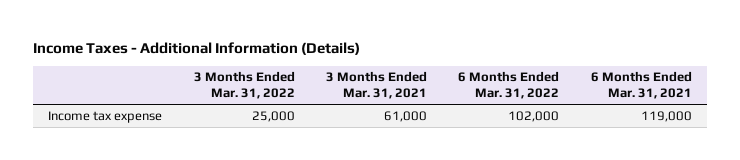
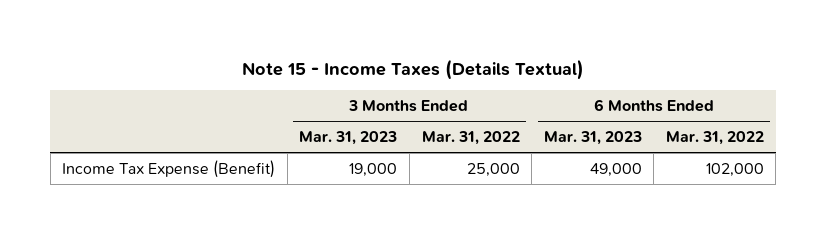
- Income Taxes - Additional Information (Details)
+ Note 15 - Income Taxes (Details Textual)
- | 3 Months Ended Mar. 31, 2022 | 3 Months Ended Mar. 31, 2021 | 6 Months Ended Mar. 31, 2022 | 6 Months Ended Mar. 31, 2021
+ | 3 Months Ended Mar. 31, 2023 | 3 Months Ended Mar. 31, 2022 | 6 Months Ended Mar. 31, 2023 | 6 Months Ended Mar. 31, 2022
- Income tax expense | 25,000 | 61,000 | 102,000 | 119,000
+ Income Tax Expense (Benefit) | 19,000 | 25,000 | 49,000 | 102,000

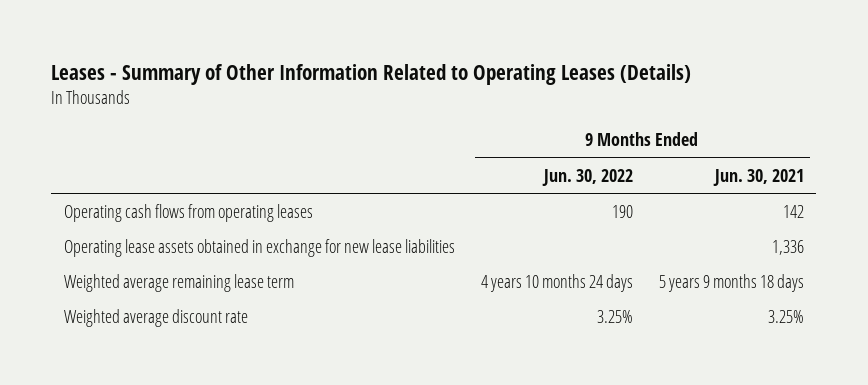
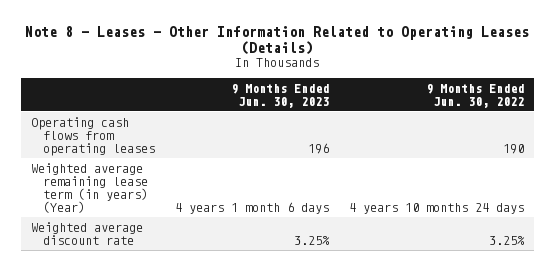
- Leases - Summary of Other Information Related to Operating Leases (Details)
+ Note 8 - Leases - Other Information Related to Operating Leases (Details)
- | 9 Months Ended Jun. 30, 2022 | 9 Months Ended Jun. 30, 2021
+ | 9 Months Ended Jun. 30, 2023 | 9 Months Ended Jun. 30, 2022
- Operating lease assets obtained in exchange for new lease liabilities | | 1,336
- Weighted average remaining lease term | 4 years 10 months 24 days | 5 years 9 months 18 days
+ Weighted average remaining lease term (in years) (Year) | 4 years 1 month 6 days | 4 years 10 months 24 days

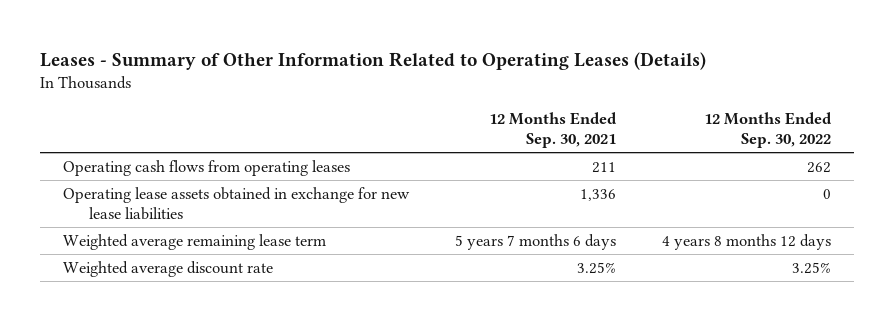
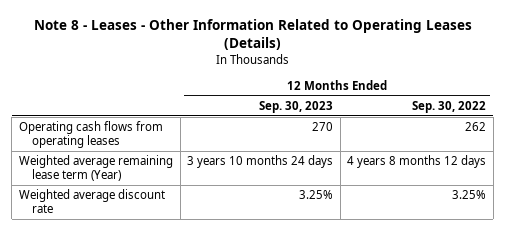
- Leases - Summary of Other Information Related to Operating Leases (Details)
+ Note 8 - Leases - Other Information Related to Operating Leases (Details)
- | 12 Months Ended Sep. 30, 2021 | 12 Months Ended Sep. 30, 2022
+ | 12 Months Ended Sep. 30, 2023 | 12 Months Ended Sep. 30, 2022
- Operating lease assets obtained in exchange for new lease liabilities | 1,336 | 0
- Weighted average remaining lease term | 5 years 7 months 6 days | 4 years 8 months 12 days
+ Weighted average remaining lease term (Year) | 3 years 10 months 24 days | 4 years 8 months 12 days

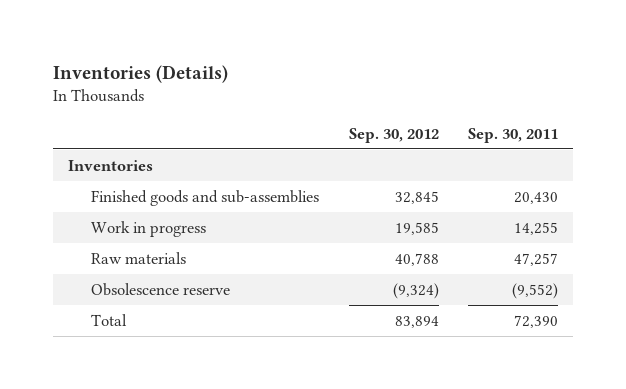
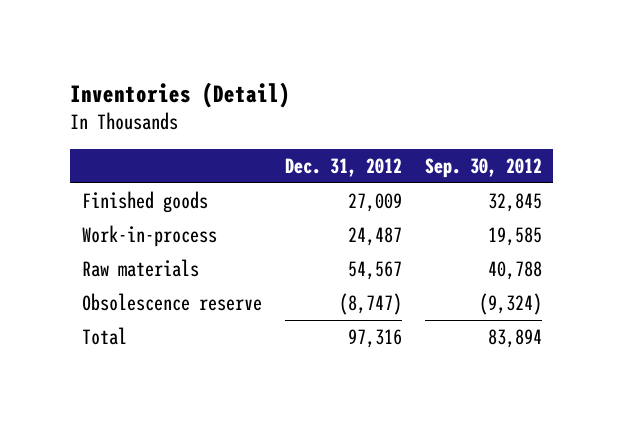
- Inventories (Details)
+ Inventories (Detail)
- | Sep. 30, 2012 | Sep. 30, 2011
+ | Dec. 31, 2012 | Sep. 30, 2012
- Inventories
- Finished goods and sub-assemblies | 32,845 | 20,430
- Work in progress | 19,585 | 14,255
+ Finished goods | 27,009 | 32,845
+ Work-in-process | 24,487 | 19,585

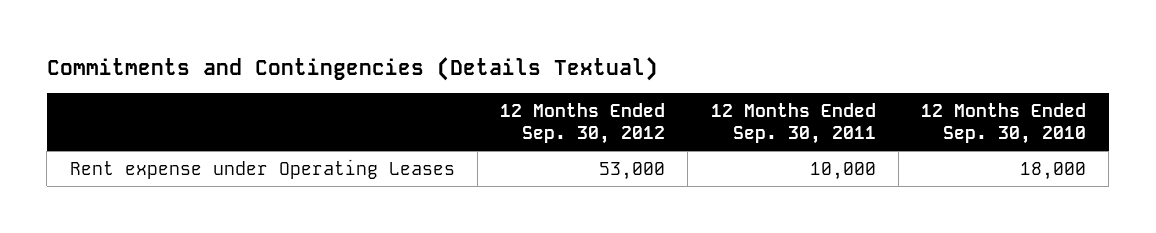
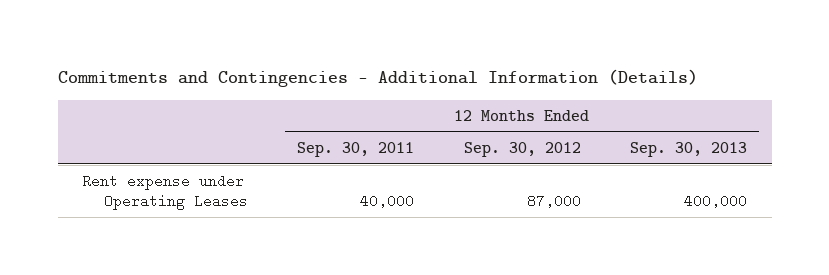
- Commitments and Contingencies (Details Textual)
+ Commitments and Contingencies - Additional Information (Details)
- | 12 Months Ended Sep. 30, 2012 | 12 Months Ended Sep. 30, 2011 | 12 Months Ended Sep. 30, 2010
+ | 12 Months Ended Sep. 30, 2011 | 12 Months Ended Sep. 30, 2012 | 12 Months Ended Sep. 30, 2013
- Rent expense under Operating Leases | 53,000 | 10,000 | 18,000
+ Rent expense under Operating Leases | 40,000 | 87,000 | 400,000

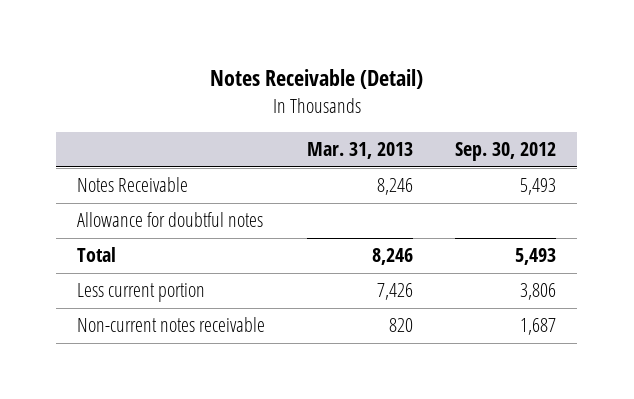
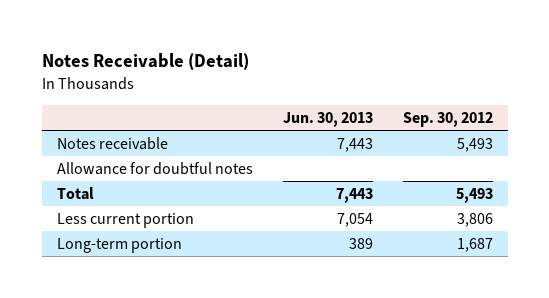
- | Mar. 31, 2013 | Sep. 30, 2012
+ | Jun. 30, 2013 | Sep. 30, 2012
- Notes Receivable | 8,246 | 5,493
+ Notes receivable | 7,443 | 5,493
- Non-current notes receivable | 820 | 1,687
+ Long-term portion | 389 | 1,687

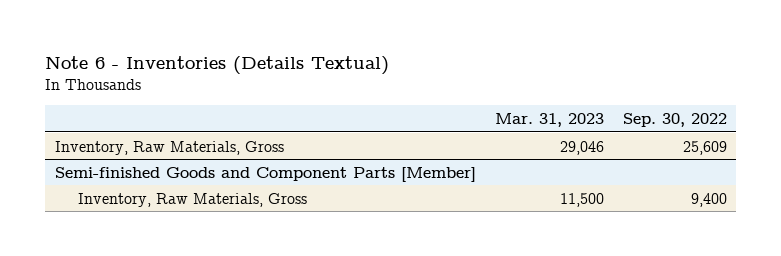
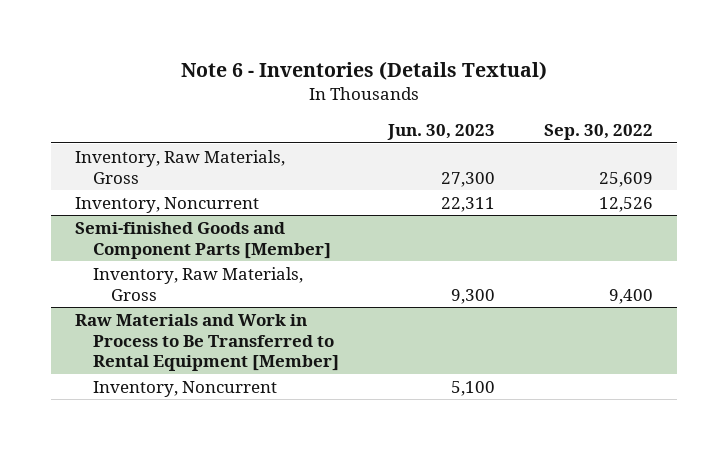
- | Mar. 31, 2023 | Sep. 30, 2022
+ | Jun. 30, 2023 | Sep. 30, 2022
+ Inventory, Noncurrent | 22,311 | 12,526
+ Raw Materials and Work in Process to Be Transferred to Rental Equipment [Member]
+ Inventory, Noncurrent | 5,100 |

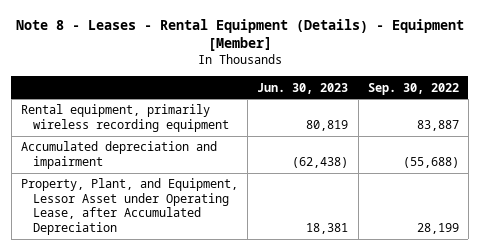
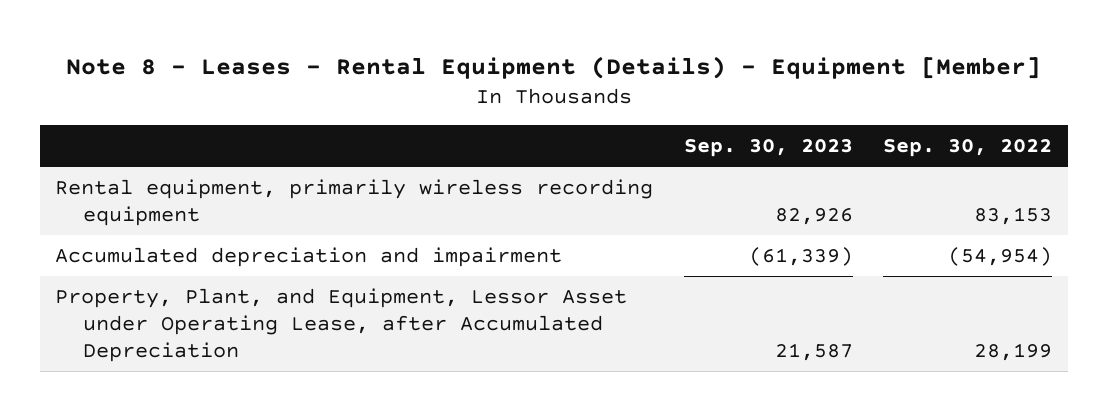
- | Jun. 30, 2023 | Sep. 30, 2022
+ | Sep. 30, 2023 | Sep. 30, 2022
- Rental equipment, primarily wireless recording equipment | 80,819 | 83,887
- Accumulated depreciation and impairment | (62,438) | (55,688)
+ Rental equipment, primarily wireless recording equipment | 82,926 | 83,153
+ Accumulated depreciation and impairment | (61,339) | (54,954)

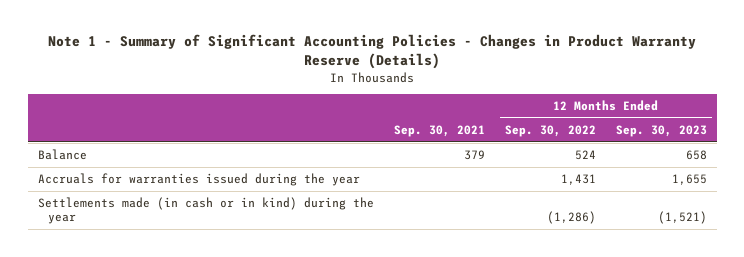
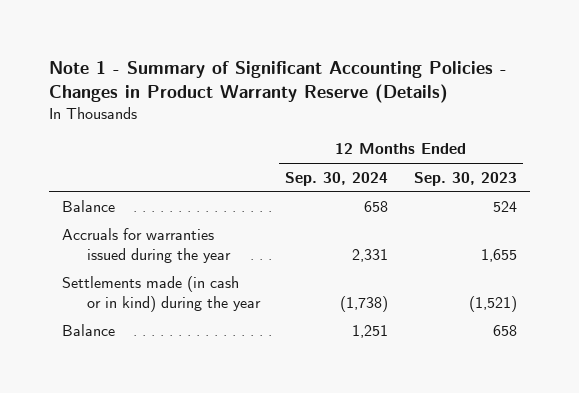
- | Sep. 30, 2021 | 12 Months Ended Sep. 30, 2022 | 12 Months Ended Sep. 30, 2023
+ | 12 Months Ended Sep. 30, 2024 | 12 Months Ended Sep. 30, 2023
+ Balance | 658 | 524
moved down: Balance | 1,251 | 658

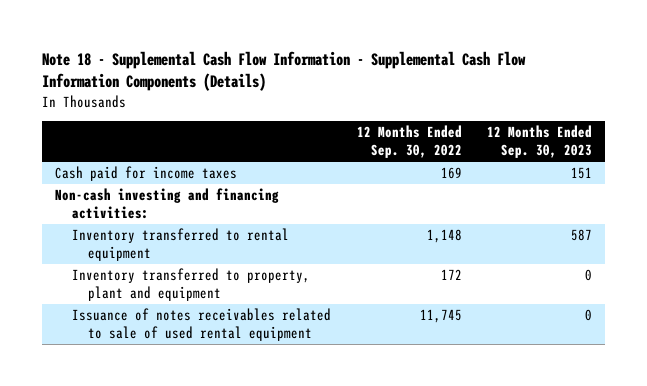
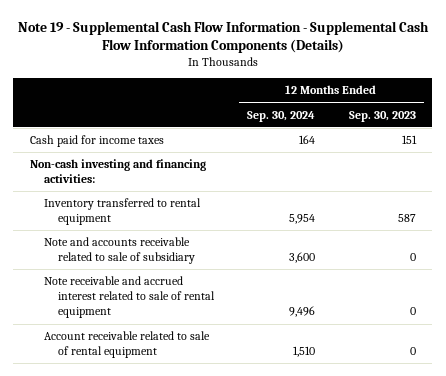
- Note 18 - Supplemental Cash Flow Information - Supplemental Cash Flow Information Components (Details)
+ Note 19 - Supplemental Cash Flow Information - Supplemental Cash Flow Information Components (Details)
- | 12 Months Ended Sep. 30, 2022 | 12 Months Ended Sep. 30, 2023
+ | 12 Months Ended Sep. 30, 2024 | 12 Months Ended Sep. 30, 2023
- Inventory transferred to property, plant and equipment | 172 | 0
- Issuance of notes receivables related to sale of used rental equipment | 11,745 | 0
+ Note and accounts receivable related to sale of subsidiary | 3,600 | 0
+ Note receivable and accrued interest related to sale of rental equipment | 9,496 | 0
+ Account receivable related to sale of rental equipment | 1,510 | 0

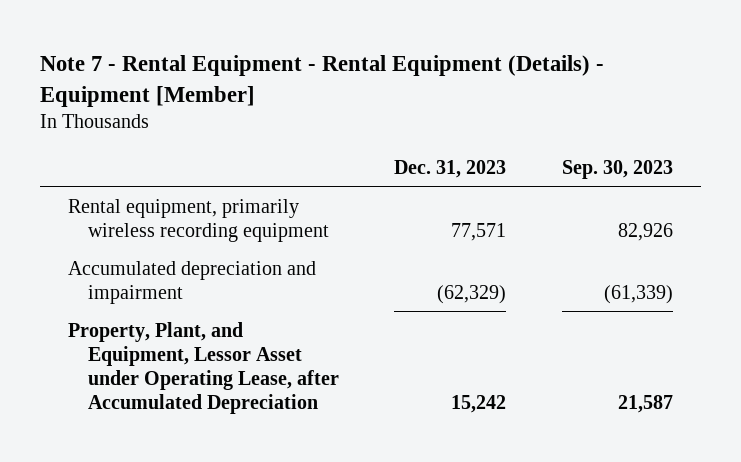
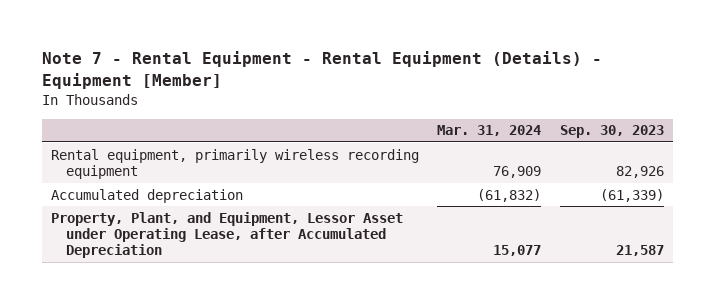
- | Dec. 31, 2023 | Sep. 30, 2023
+ | Mar. 31, 2024 | Sep. 30, 2023
- Accumulated depreciation and impairment | (62,329) | (61,339)
+ Accumulated depreciation | (61,832) | (61,339)

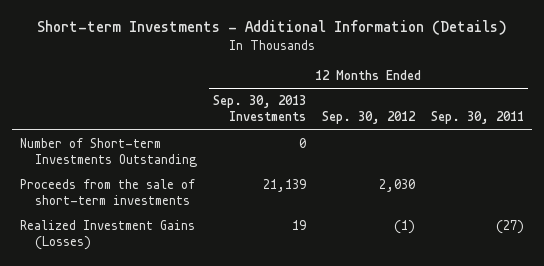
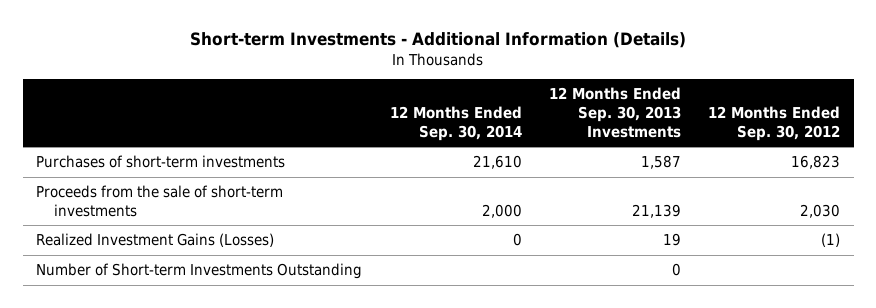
- | 12 Months Ended Sep. 30, 2013 Investments | 12 Months Ended Sep. 30, 2012 | 12 Months Ended Sep. 30, 2011
+ | 12 Months Ended Sep. 30, 2014 | 12 Months Ended Sep. 30, 2013 Investments | 12 Months Ended Sep. 30, 2012
+ Purchases of short-term investments | 21,610 | 1,587 | 16,823
moved down: Number of Short-term Investments Outstanding | | 0 |

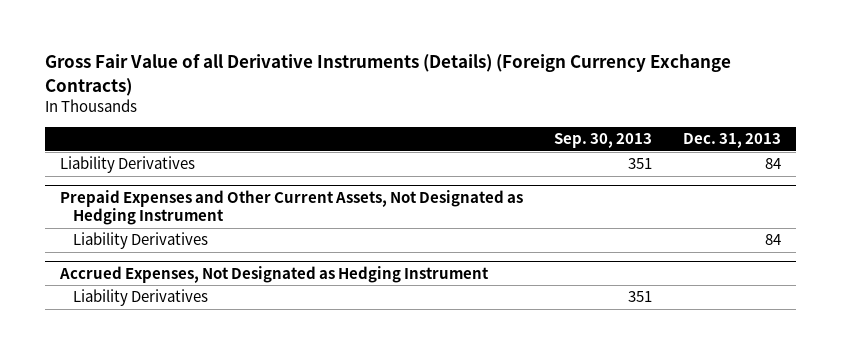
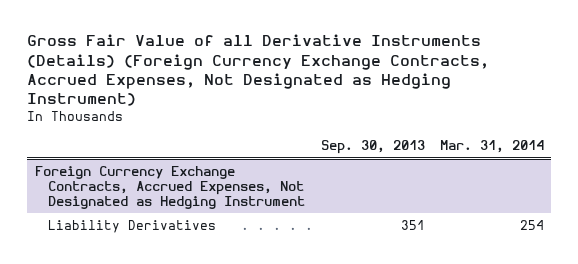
- Gross Fair Value of all Derivative Instruments (Details) (Foreign Currency Exchange Contracts)
+ Gross Fair Value of all Derivative Instruments (Details) (Foreign Currency Exchange Contracts, Accrued Expenses, Not Designated as Hedging Instrument)
- | Sep. 30, 2013 | Dec. 31, 2013
+ | Sep. 30, 2013 | Mar. 31, 2014
- Liability Derivatives | 351 | 84
- Prepaid Expenses and Other Current Assets, Not Designated as Hedging Instrument
- Liability Derivatives | | 84
- Accrued Expenses, Not Designated as Hedging Instrument
+ Foreign Currency Exchange Contracts, Accrued Expenses, Not Designated as Hedging Instrument

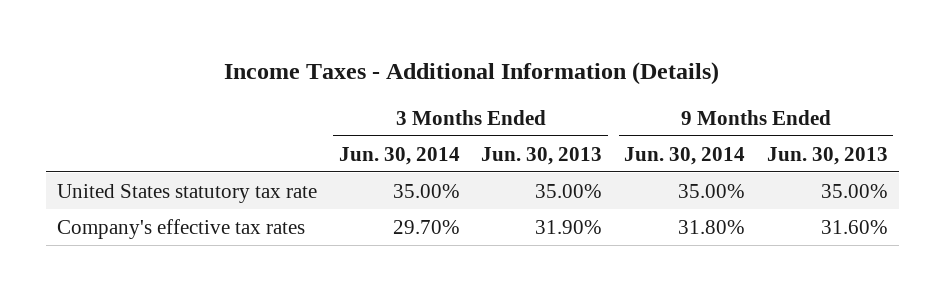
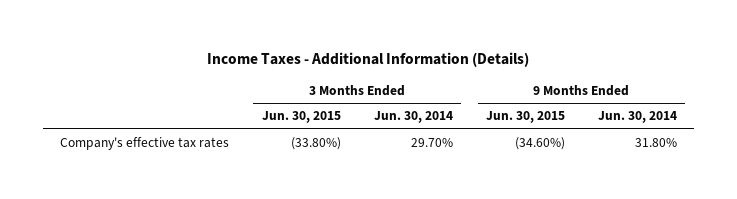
- | 3 Months Ended Jun. 30, 2014 | 3 Months Ended Jun. 30, 2013 | 9 Months Ended Jun. 30, 2014 | 9 Months Ended Jun. 30, 2013
+ | 3 Months Ended Jun. 30, 2015 | 3 Months Ended Jun. 30, 2014 | 9 Months Ended Jun. 30, 2015 | 9 Months Ended Jun. 30, 2014
- United States statutory tax rate | 35.00% | 35.00% | 35.00% | 35.00%

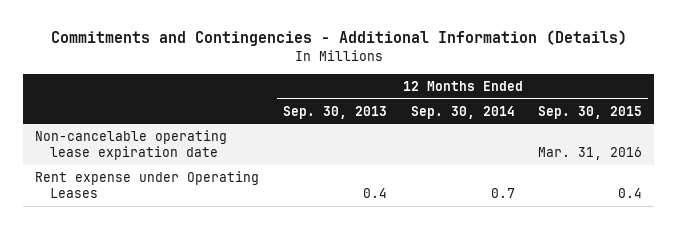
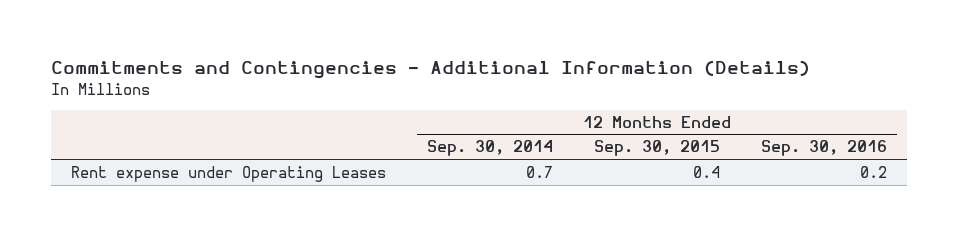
- | 12 Months Ended Sep. 30, 2013 | 12 Months Ended Sep. 30, 2014 | 12 Months Ended Sep. 30, 2015
+ | 12 Months Ended Sep. 30, 2014 | 12 Months Ended Sep. 30, 2015 | 12 Months Ended Sep. 30, 2016
- Non-cancelable operating lease expiration date | | | Mar. 31, 2016

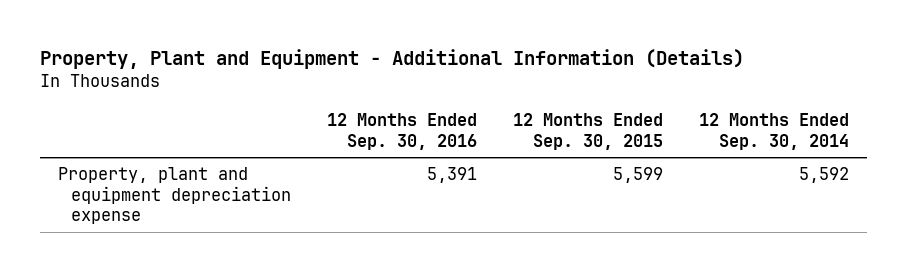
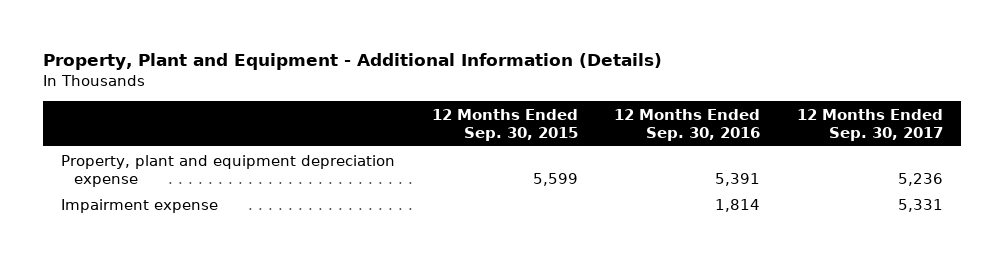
- | 12 Months Ended Sep. 30, 2016 | 12 Months Ended Sep. 30, 2015 | 12 Months Ended Sep. 30, 2014
+ | 12 Months Ended Sep. 30, 2015 | 12 Months Ended Sep. 30, 2016 | 12 Months Ended Sep. 30, 2017
+ Impairment expense | | 1,814 | 5,331

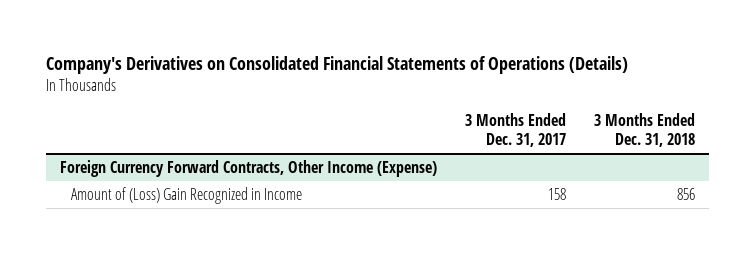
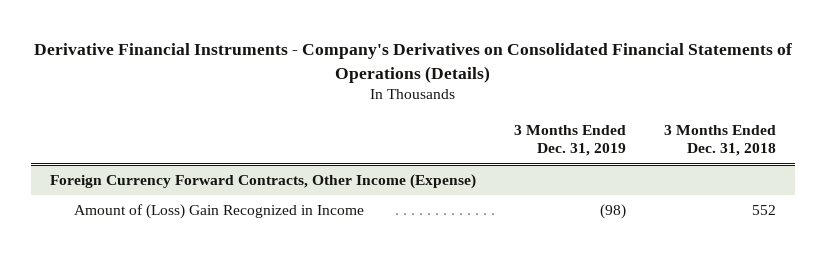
- Company's Derivatives on Consolidated Financial Statements of Operations (Details)
+ Derivative Financial Instruments - Company's Derivatives on Consolidated Financial Statements of Operations (Details)
- | 3 Months Ended Dec. 31, 2017 | 3 Months Ended Dec. 31, 2018
+ | 3 Months Ended Dec. 31, 2019 | 3 Months Ended Dec. 31, 2018
@ Foreign Currency Forward Contracts, Other Income (Expense)
- Amount of (Loss) Gain Recognized in Income | 158 | 856
+ Amount of (Loss) Gain Recognized in Income | (98) | 552

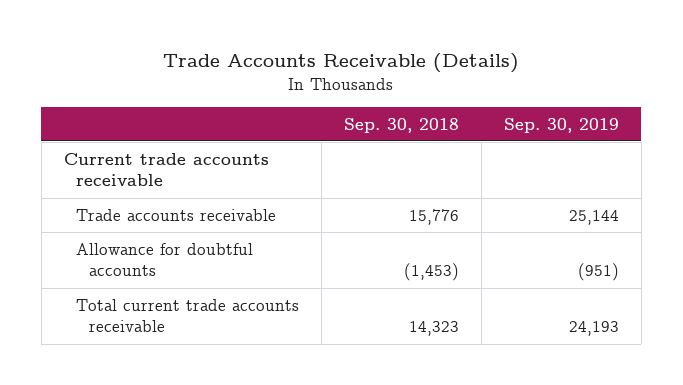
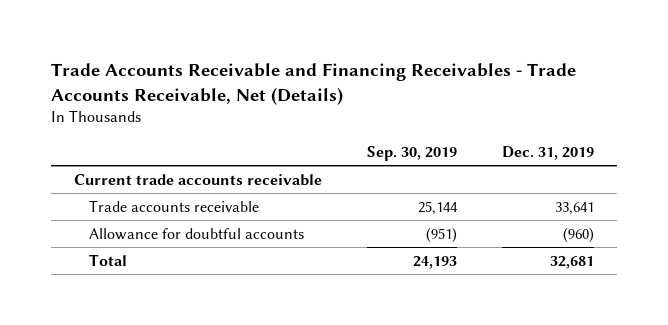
- Trade Accounts Receivable (Details)
+ Trade Accounts Receivable and Financing Receivables - Trade Accounts Receivable, Net (Details)
- | Sep. 30, 2018 | Sep. 30, 2019
+ | Sep. 30, 2019 | Dec. 31, 2019
- Total current trade accounts receivable | 14,323 | 24,193
+ Total | 24,193 | 32,681

